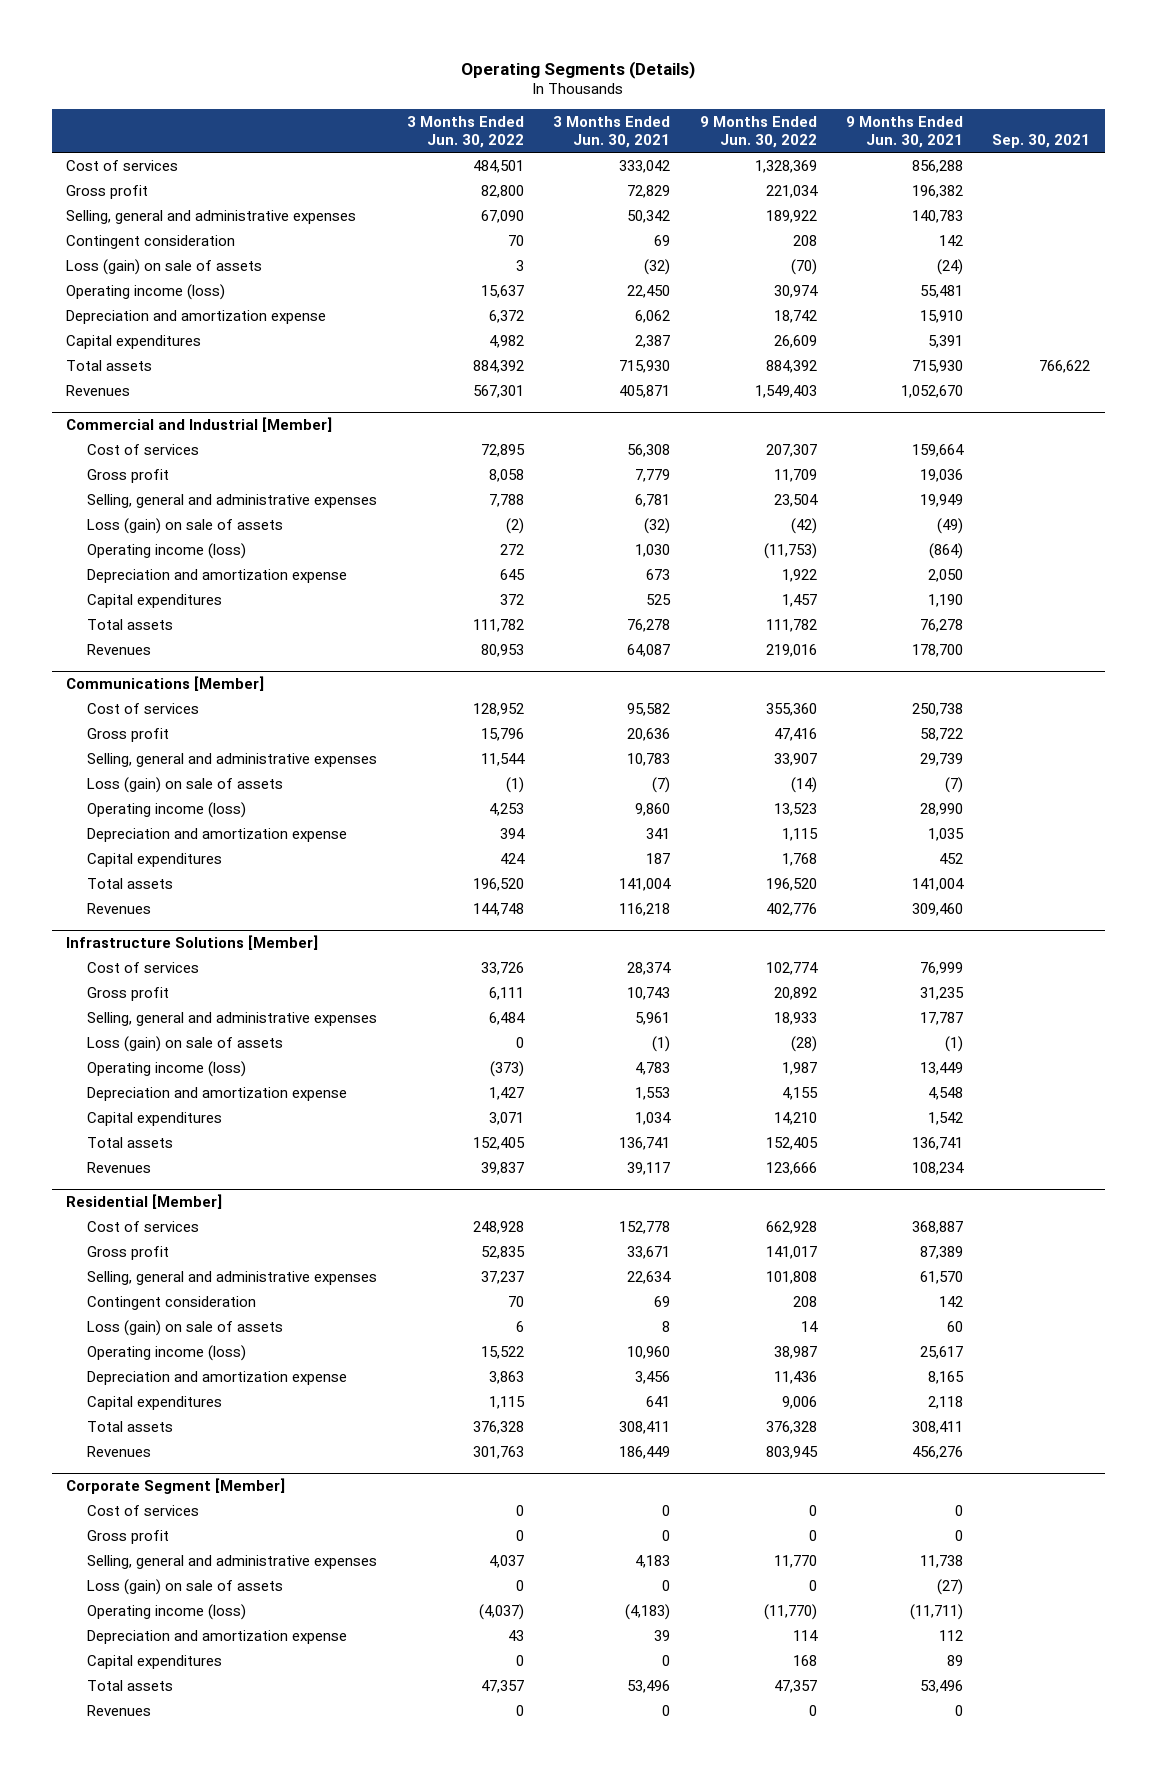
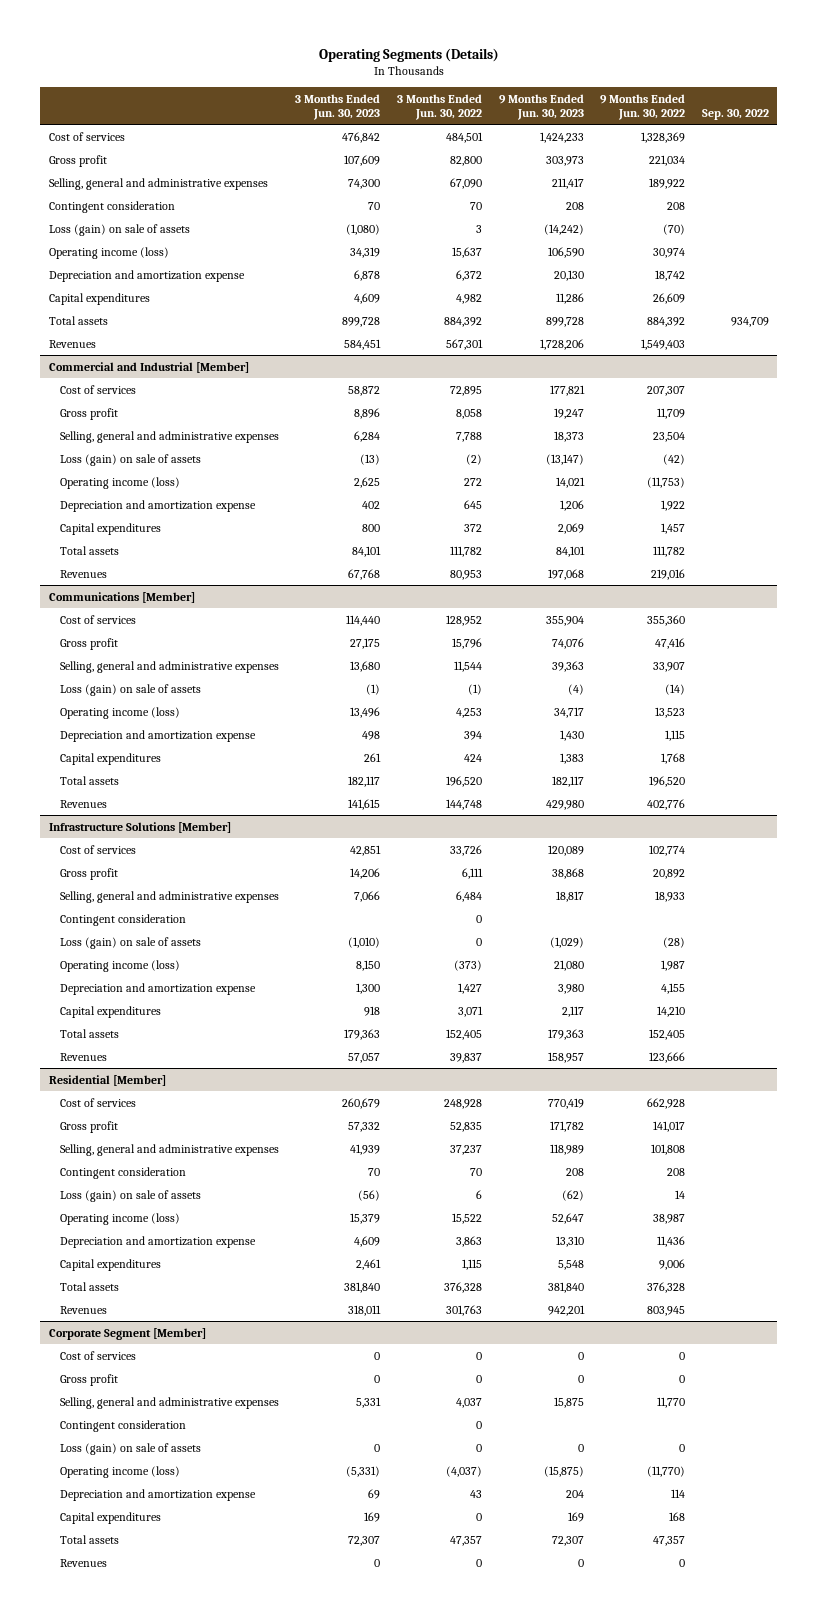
- | 3 Months Ended Jun. 30, 2022 | 3 Months Ended Jun. 30, 2021 | 9 Months Ended Jun. 30, 2022 | 9 Months Ended Jun. 30, 2021 | Sep. 30, 2021
+ | 3 Months Ended Jun. 30, 2023 | 3 Months Ended Jun. 30, 2022 | 9 Months Ended Jun. 30, 2023 | 9 Months Ended Jun. 30, 2022 | Sep. 30, 2022
@ Infrastructure Solutions [Member]
+ Contingent consideration | | 0 | | |
@ Corporate Segment [Member]
+ Contingent consideration | | 0 | | |

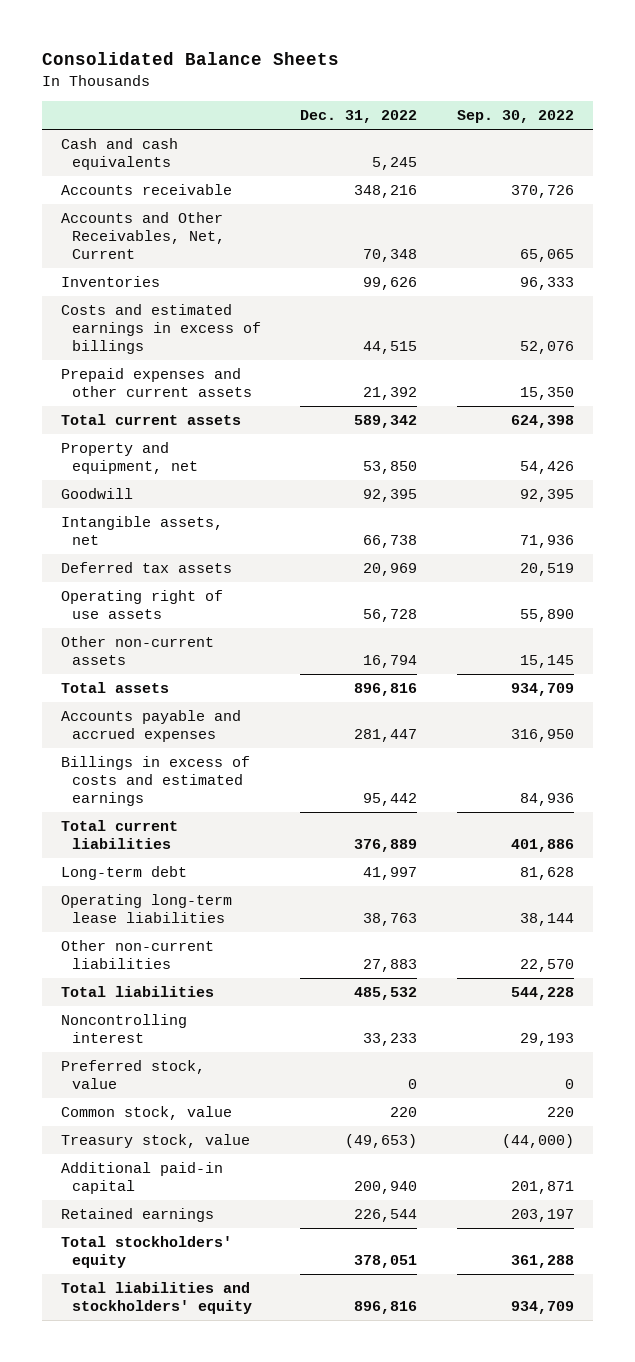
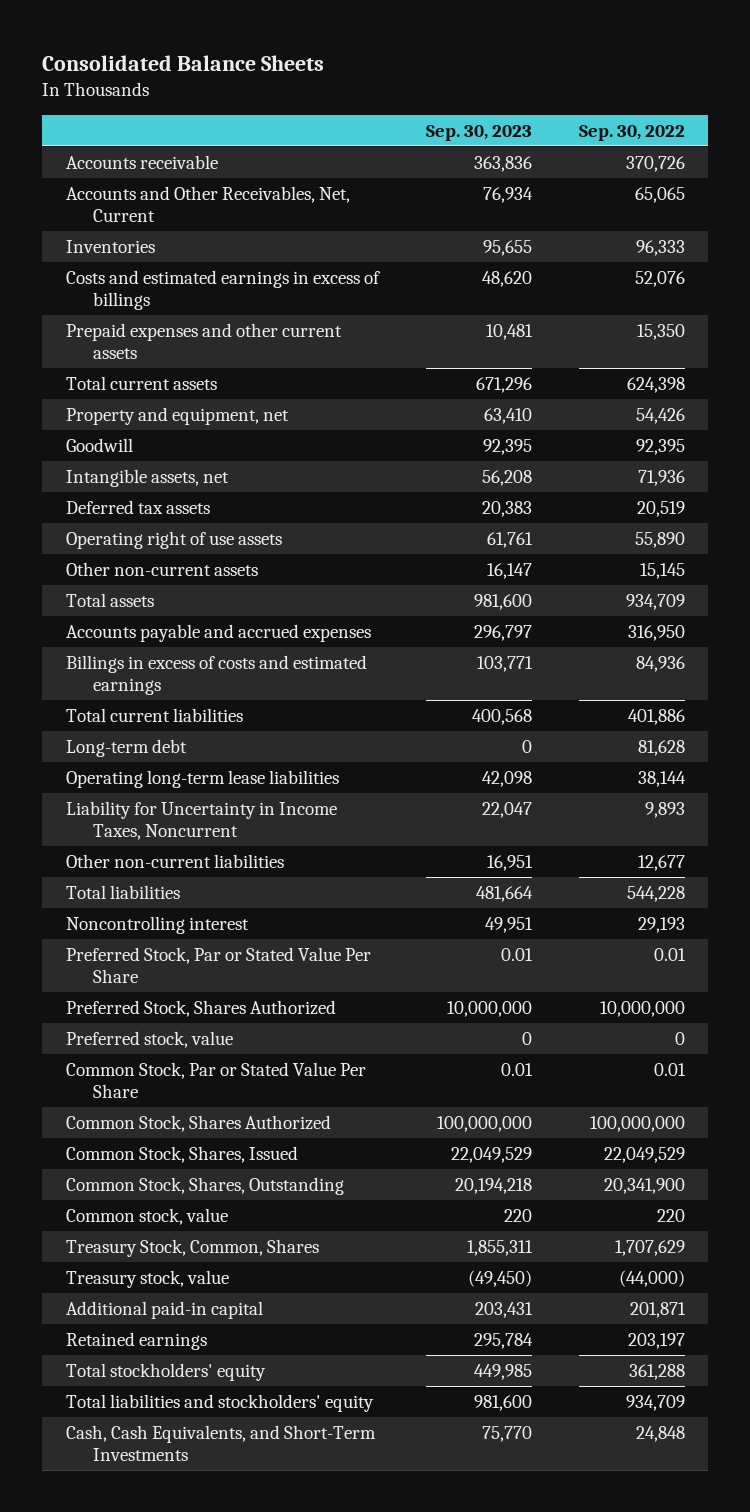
- | Dec. 31, 2022 | Sep. 30, 2022
+ | Sep. 30, 2023 | Sep. 30, 2022
- Cash and cash equivalents | 5,245 |
- Other non-current liabilities | 27,883 | 22,570
+ Liability for Uncertainty in Income Taxes, Noncurrent | 22,047 | 9,893
+ Other non-current liabilities | 16,951 | 12,677
+ Preferred Stock, Par or Stated Value Per Share | 0.01 | 0.01
+ Preferred Stock, Shares Authorized | 10,000,000 | 10,000,000
+ Common Stock, Par or Stated Value Per Share | 0.01 | 0.01
+ Common Stock, Shares Authorized | 100,000,000 | 100,000,000
+ Common Stock, Shares, Issued | 22,049,529 | 22,049,529
+ Common Stock, Shares, Outstanding | 20,194,218 | 20,341,900
+ Treasury Stock, Common, Shares | 1,855,311 | 1,707,629
+ Cash, Cash Equivalents, and Short-Term Investments | 75,770 | 24,848

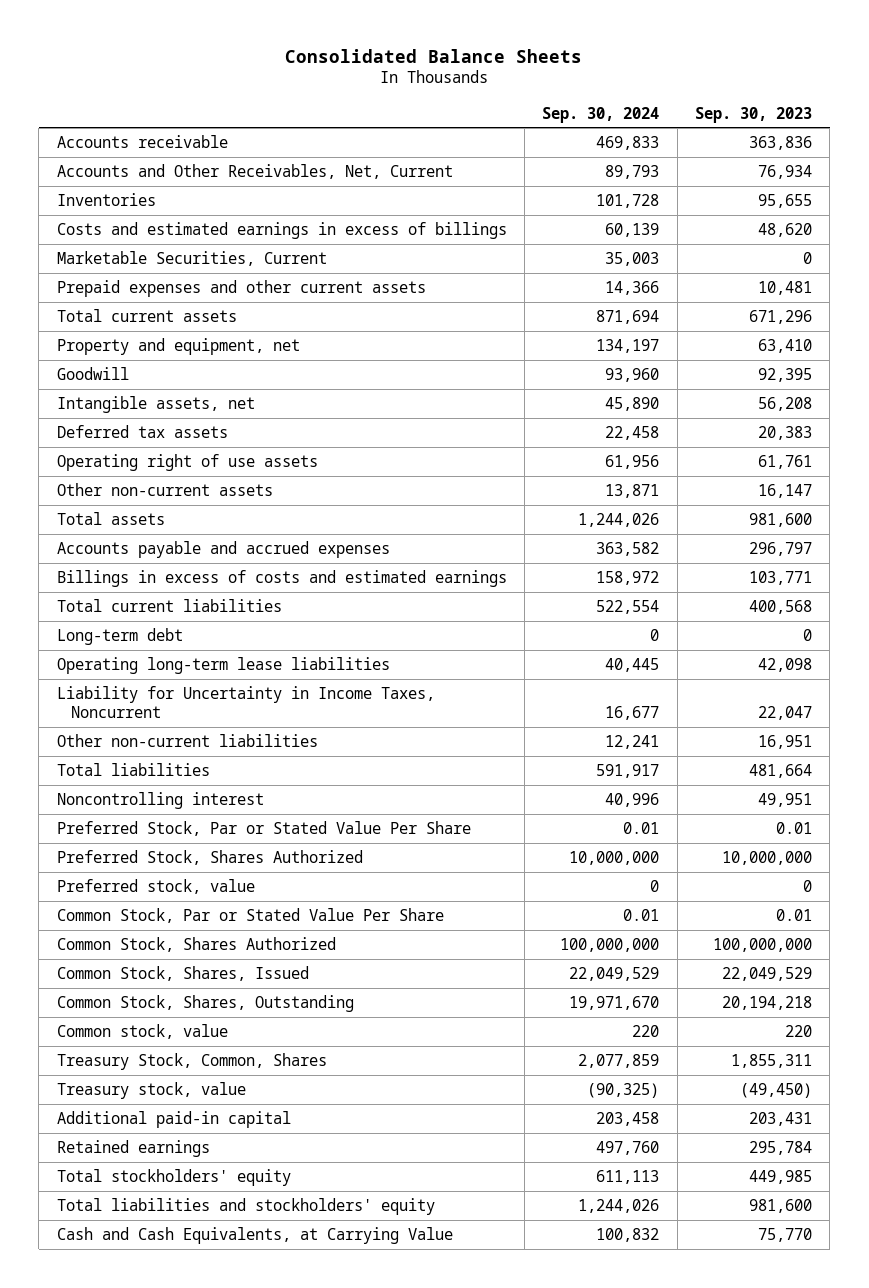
- | Sep. 30, 2023 | Sep. 30, 2022
+ | Sep. 30, 2024 | Sep. 30, 2023
+ Marketable Securities, Current | 35,003 | 0
- Cash, Cash Equivalents, and Short-Term Investments | 75,770 | 24,848
+ Cash and Cash Equivalents, at Carrying Value | 100,832 | 75,770

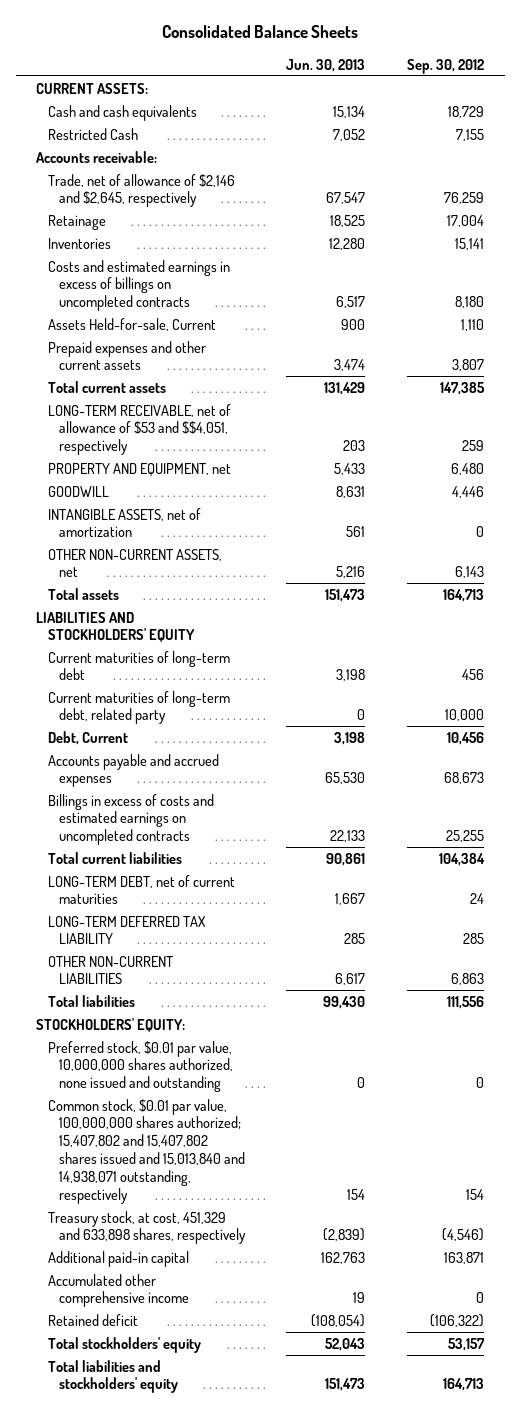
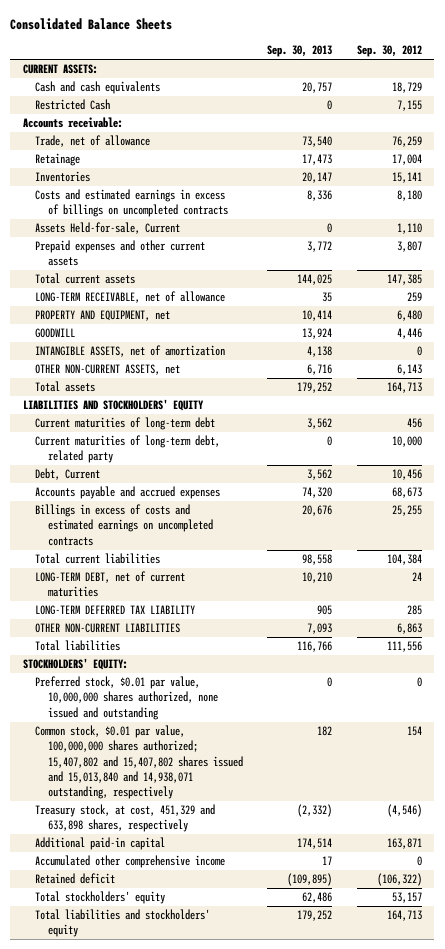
- | Jun. 30, 2013 | Sep. 30, 2012
+ | Sep. 30, 2013 | Sep. 30, 2012
- Trade, net of allowance of $2,146 and $2,645, respectively | 67,547 | 76,259
+ Trade, net of allowance | 73,540 | 76,259
- LONG-TERM RECEIVABLE, net of allowance of $53 and $$4,051, respectively | 203 | 259
+ LONG-TERM RECEIVABLE, net of allowance | 35 | 259

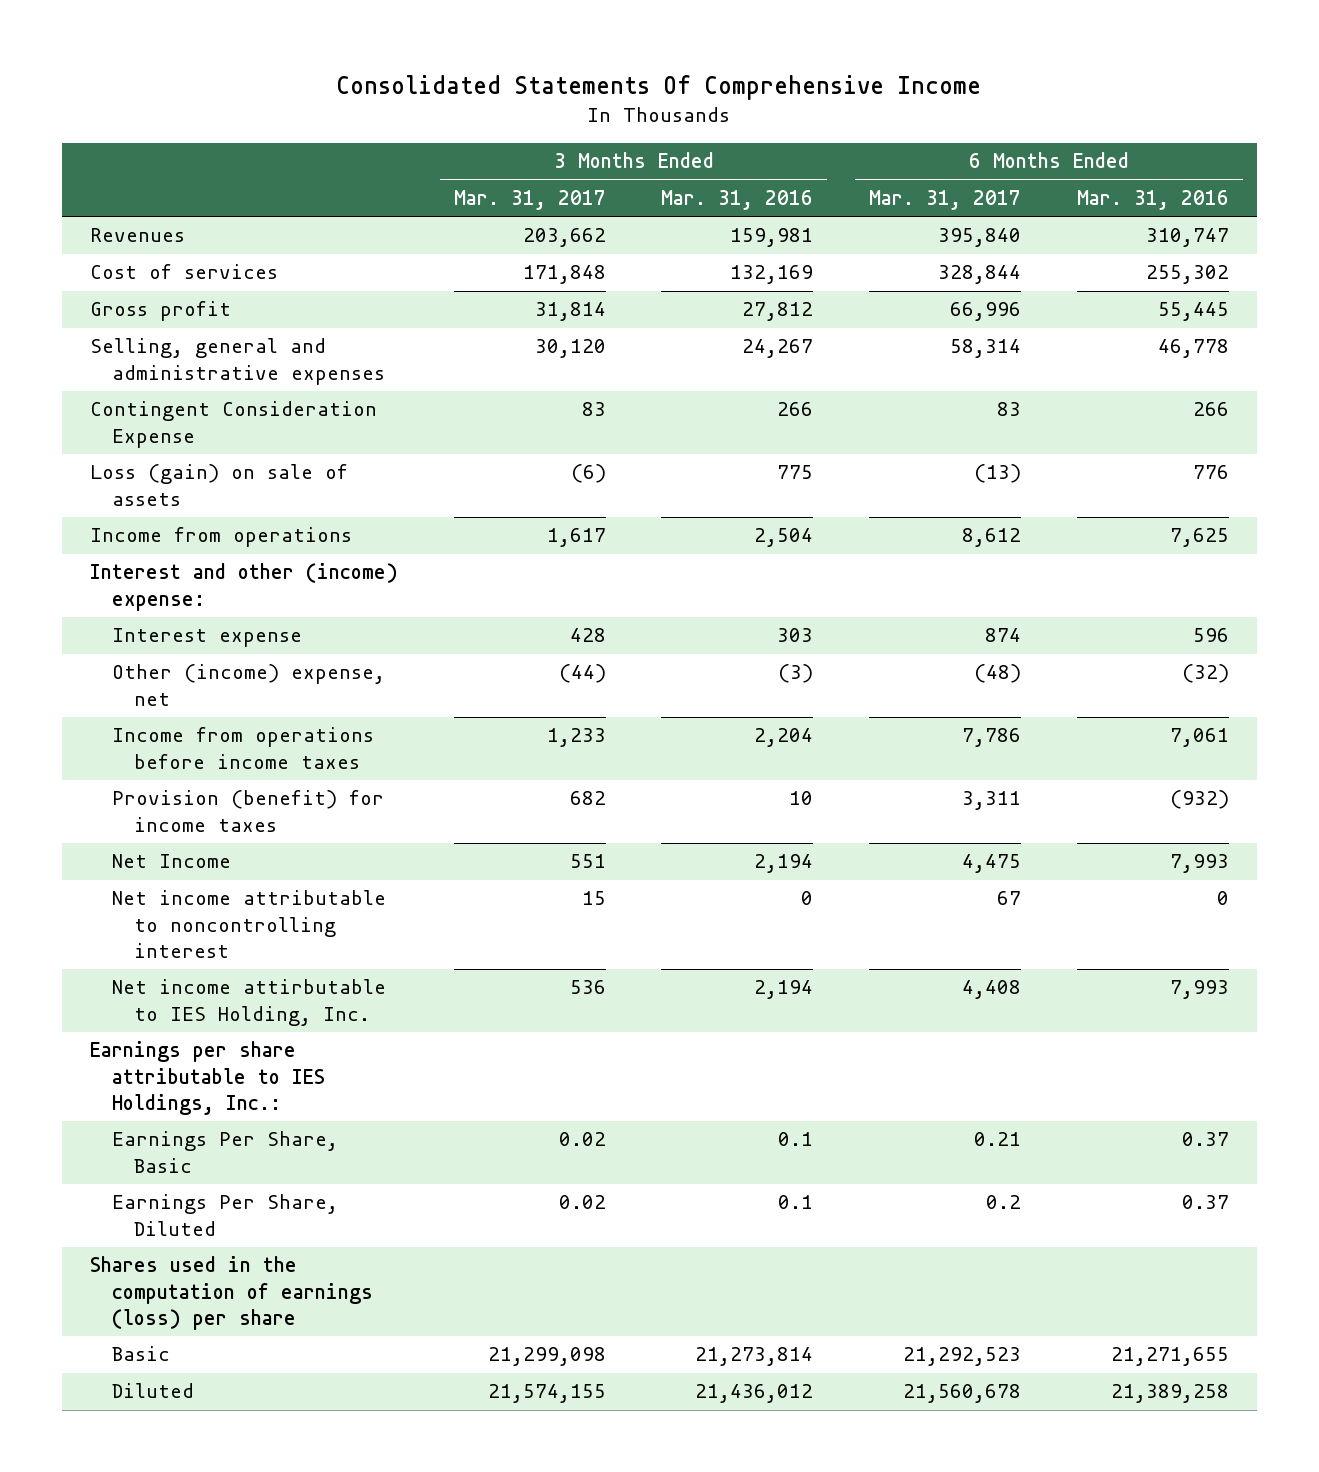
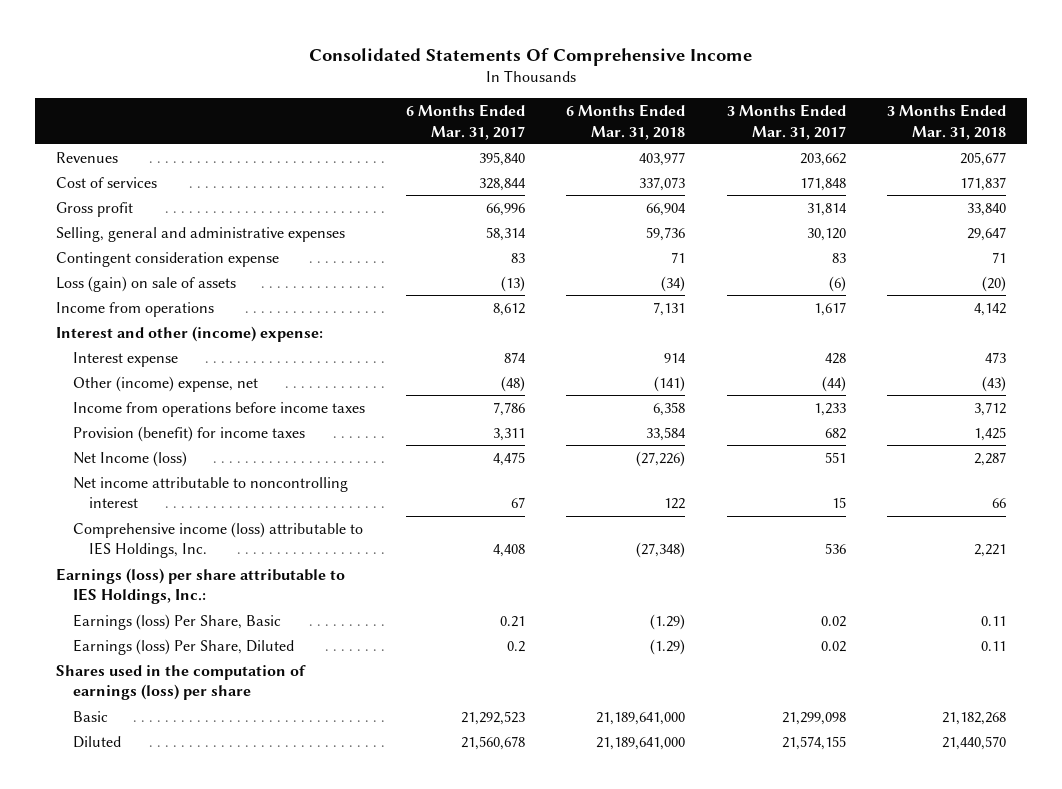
- | 3 Months Ended Mar. 31, 2017 | 3 Months Ended Mar. 31, 2016 | 6 Months Ended Mar. 31, 2017 | 6 Months Ended Mar. 31, 2016
+ | 6 Months Ended Mar. 31, 2017 | 6 Months Ended Mar. 31, 2018 | 3 Months Ended Mar. 31, 2017 | 3 Months Ended Mar. 31, 2018
- Contingent Consideration Expense | 83 | 266 | 83 | 266
+ Contingent consideration expense | 83 | 71 | 83 | 71
- Net Income | 551 | 2,194 | 4,475 | 7,993
+ Net Income (loss) | 4,475 | (27,226) | 551 | 2,287
- Net income attirbutable to IES Holding, Inc. | 536 | 2,194 | 4,408 | 7,993
- Earnings per share attributable to IES Holdings, Inc.:
- Earnings Per Share, Basic | 0.02 | 0.1 | 0.21 | 0.37
- Earnings Per Share, Diluted | 0.02 | 0.1 | 0.2 | 0.37
+ Comprehensive income (loss) attributable to IES Holdings, Inc. | 4,408 | (27,348) | 536 | 2,221
+ Earnings (loss) per share attributable to IES Holdings, Inc.:
+ Earnings (loss) Per Share, Basic | 0.21 | (1.29) | 0.02 | 0.11
+ Earnings (loss) Per Share, Diluted | 0.2 | (1.29) | 0.02 | 0.11

